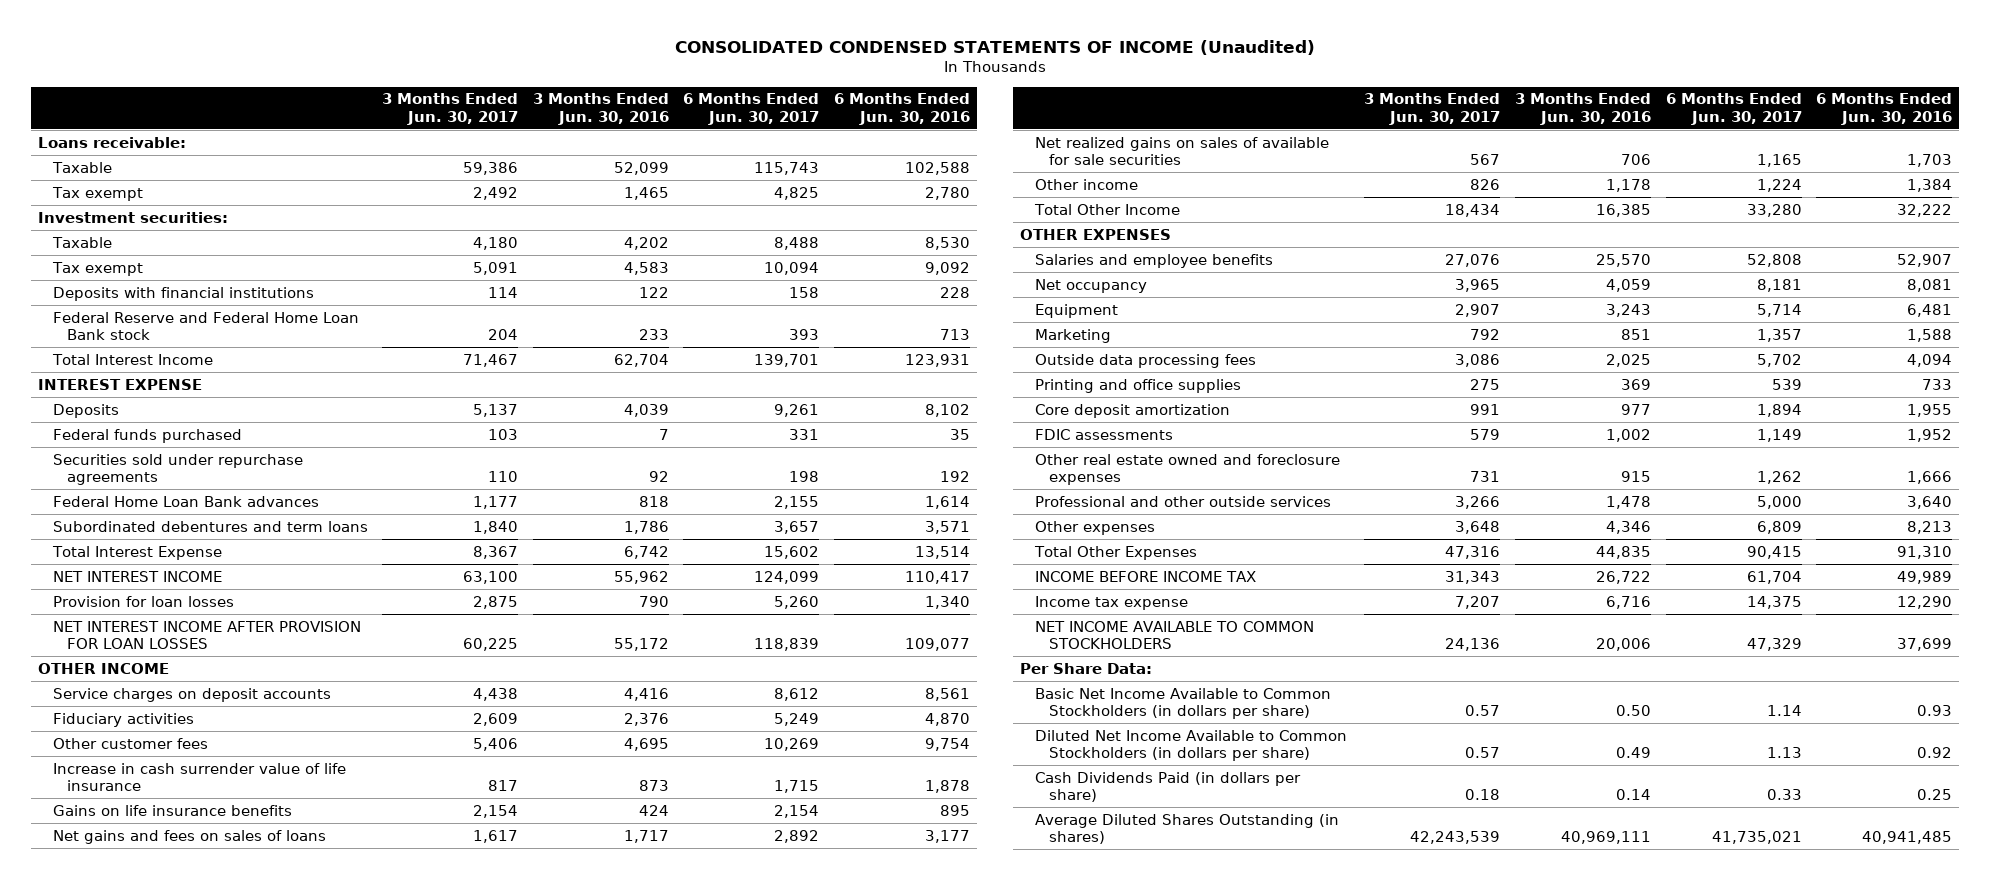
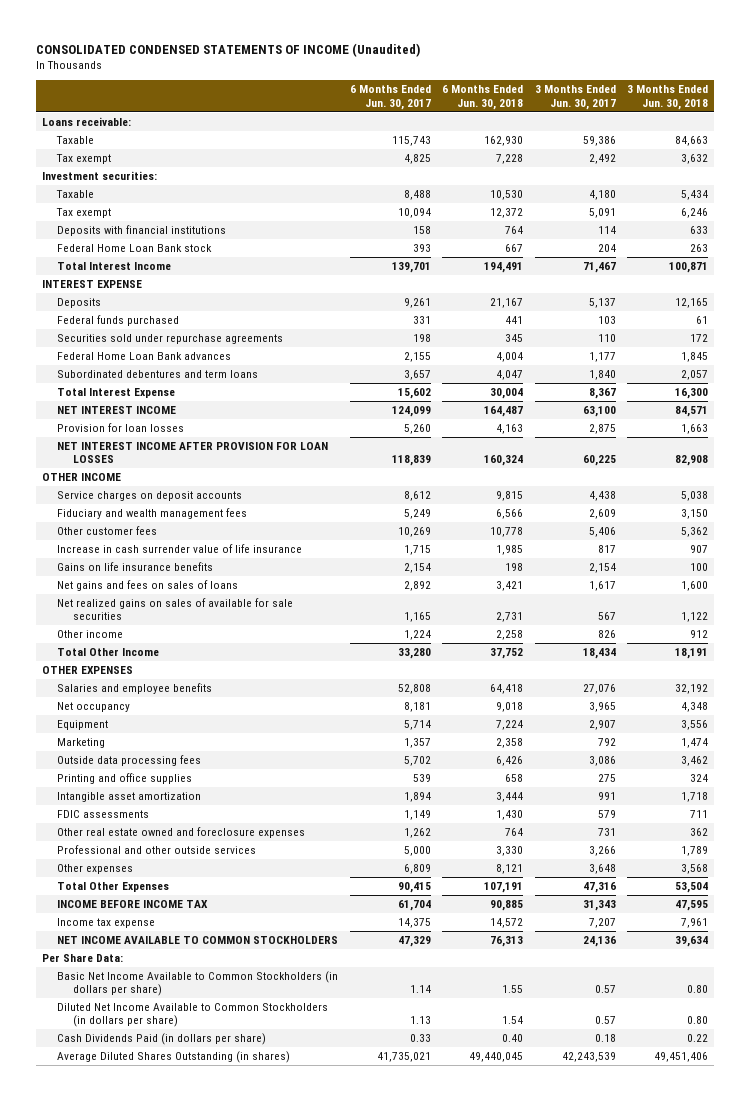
- | 3 Months Ended Jun. 30, 2017 | 3 Months Ended Jun. 30, 2016 | 6 Months Ended Jun. 30, 2017 | 6 Months Ended Jun. 30, 2016
+ | 6 Months Ended Jun. 30, 2017 | 6 Months Ended Jun. 30, 2018 | 3 Months Ended Jun. 30, 2017 | 3 Months Ended Jun. 30, 2018
- Federal Reserve and Federal Home Loan Bank stock | 204 | 233 | 393 | 713
+ Federal Home Loan Bank stock | 393 | 667 | 204 | 263
- Fiduciary activities | 2,609 | 2,376 | 5,249 | 4,870
+ Fiduciary and wealth management fees | 5,249 | 6,566 | 2,609 | 3,150
- Core deposit amortization | 991 | 977 | 1,894 | 1,955
+ Intangible asset amortization | 1,894 | 3,444 | 991 | 1,718

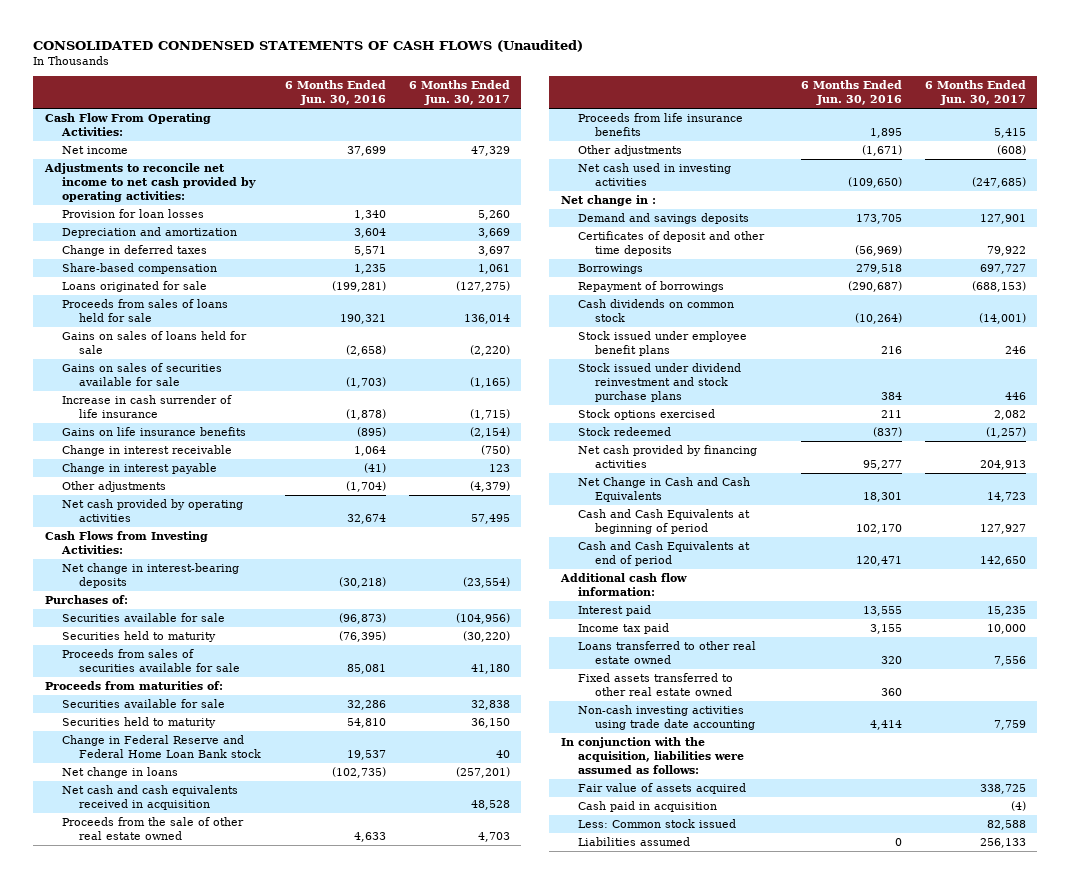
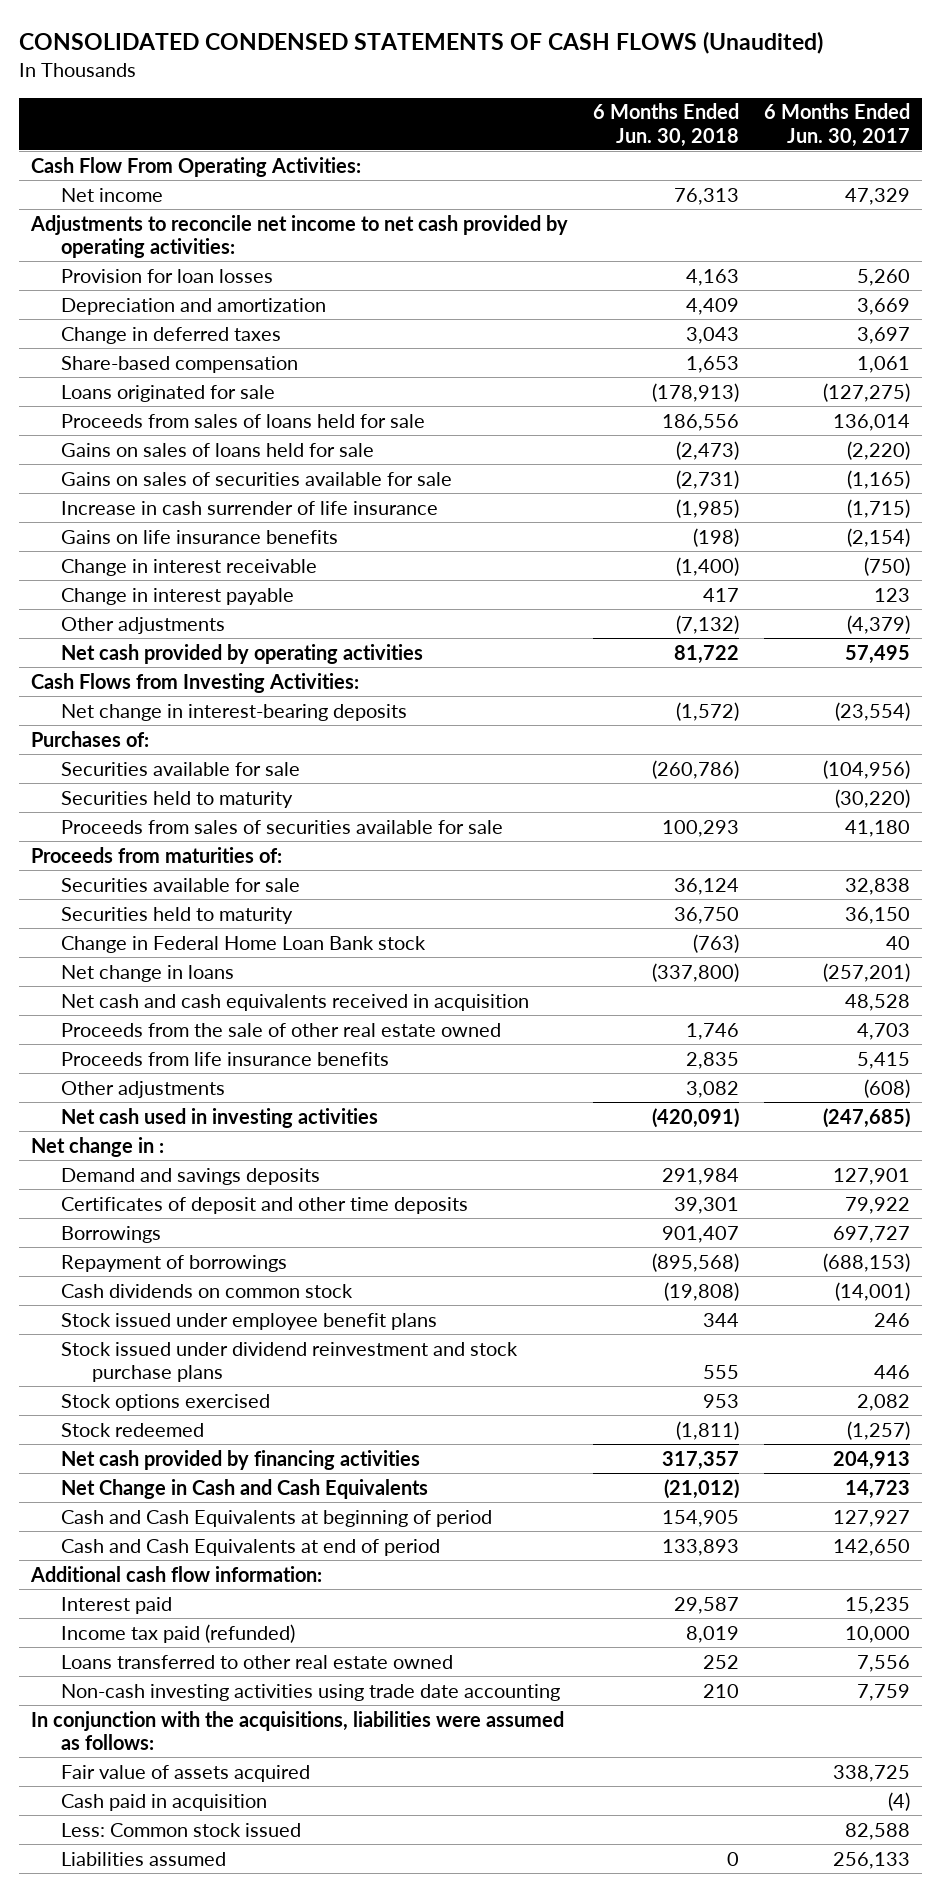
- | 6 Months Ended Jun. 30, 2016 | 6 Months Ended Jun. 30, 2017
+ | 6 Months Ended Jun. 30, 2018 | 6 Months Ended Jun. 30, 2017
- Change in Federal Reserve and Federal Home Loan Bank stock | 19,537 | 40
+ Change in Federal Home Loan Bank stock | (763) | 40
- Income tax paid | 3,155 | 10,000
+ Income tax paid (refunded) | 8,019 | 10,000
- Fixed assets transferred to other real estate owned | 360 |
- In conjunction with the acquisition, liabilities were assumed as follows:
+ In conjunction with the acquisitions, liabilities were assumed as follows:

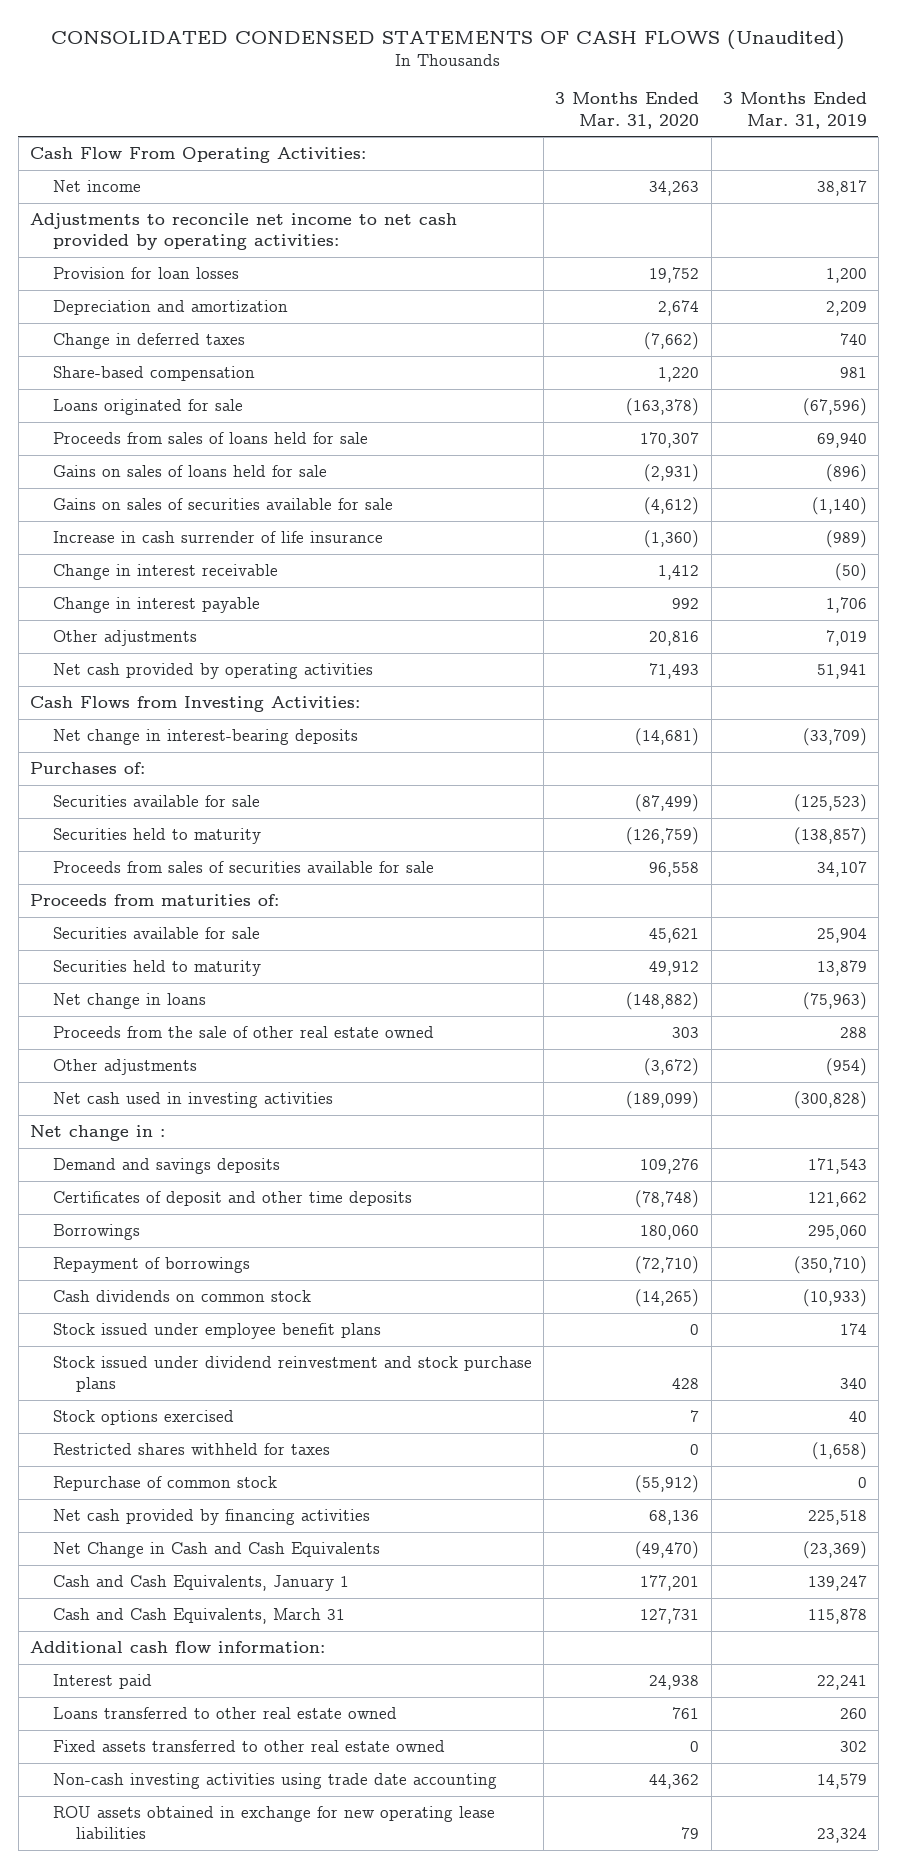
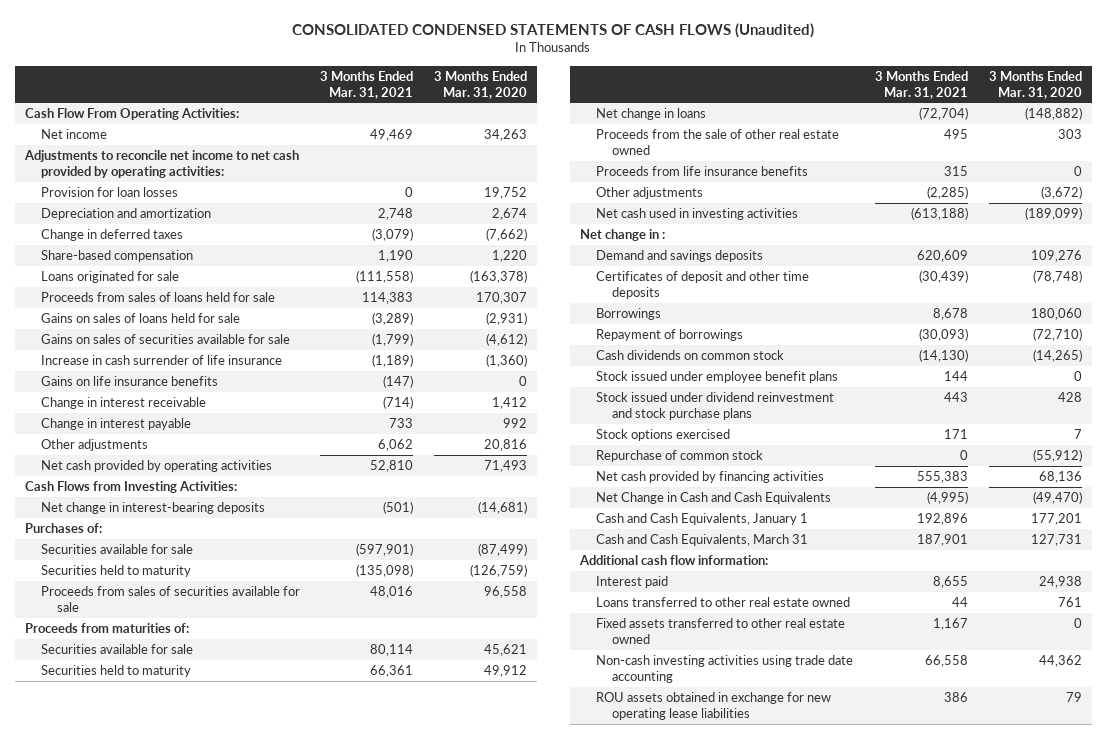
- | 3 Months Ended Mar. 31, 2020 | 3 Months Ended Mar. 31, 2019
+ | 3 Months Ended Mar. 31, 2021 | 3 Months Ended Mar. 31, 2020
+ Gains on life insurance benefits | (147) | 0
+ Proceeds from life insurance benefits | 315 | 0
- Restricted shares withheld for taxes | 0 | (1,658)

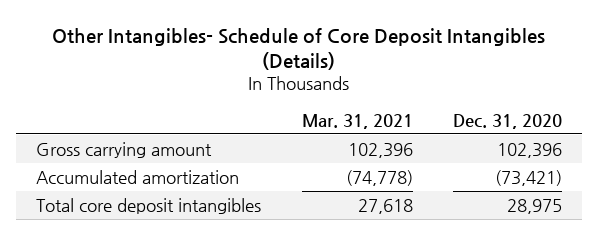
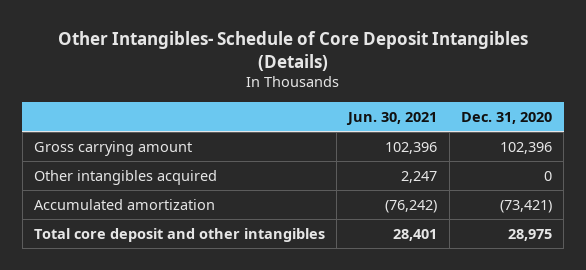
- | Mar. 31, 2021 | Dec. 31, 2020
+ | Jun. 30, 2021 | Dec. 31, 2020
+ Other intangibles acquired | 2,247 | 0
- Total core deposit intangibles | 27,618 | 28,975
+ Total core deposit and other intangibles | 28,401 | 28,975

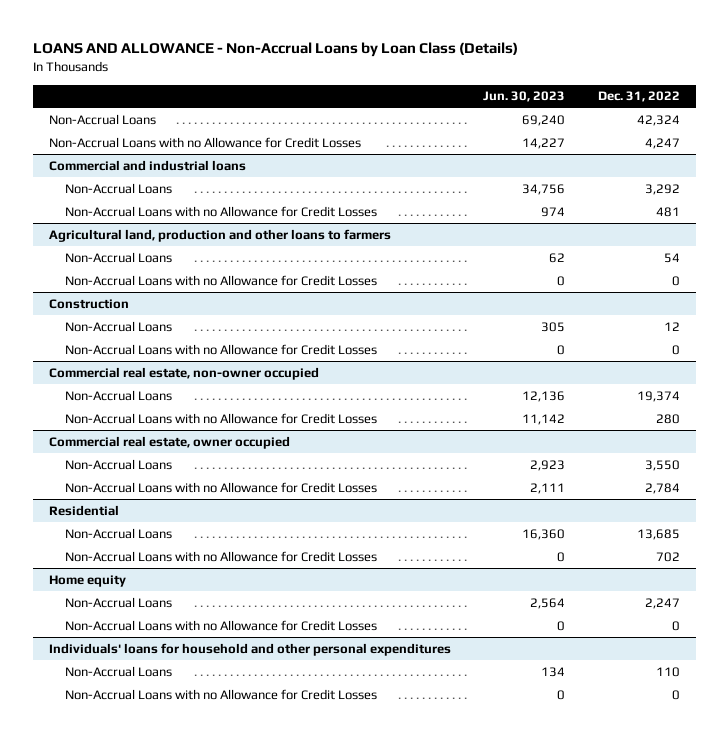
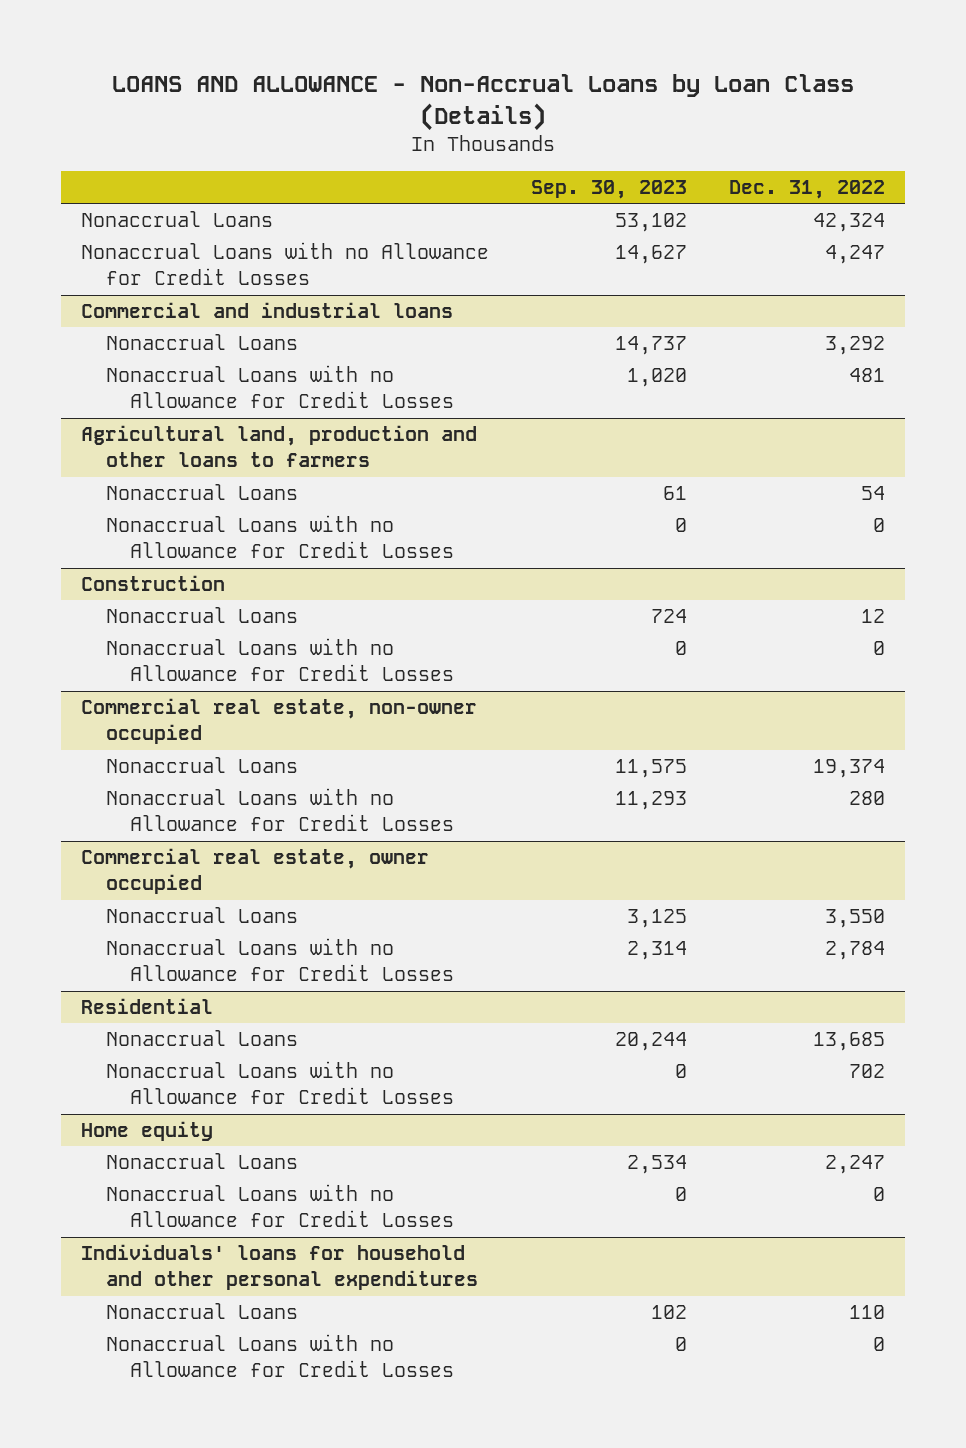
- | Jun. 30, 2023 | Dec. 31, 2022
+ | Sep. 30, 2023 | Dec. 31, 2022
- Non-Accrual Loans | 69,240 | 42,324
- Non-Accrual Loans with no Allowance for Credit Losses | 14,227 | 4,247
+ Nonaccrual Loans | 53,102 | 42,324
+ Nonaccrual Loans with no Allowance for Credit Losses | 14,627 | 4,247
@ Commercial and industrial loans
- Non-Accrual Loans | 34,756 | 3,292
- Non-Accrual Loans with no Allowance for Credit Losses | 974 | 481
+ Nonaccrual Loans | 14,737 | 3,292
+ Nonaccrual Loans with no Allowance for Credit Losses | 1,020 | 481
@ Agricultural land, production and other loans to farmers
- Non-Accrual Loans | 62 | 54
- Non-Accrual Loans with no Allowance for Credit Losses | 0 | 0
+ Nonaccrual Loans | 61 | 54
+ Nonaccrual Loans with no Allowance for Credit Losses | 0 | 0
@ Construction
- Non-Accrual Loans | 305 | 12
- Non-Accrual Loans with no Allowance for Credit Losses | 0 | 0
+ Nonaccrual Loans | 724 | 12
+ Nonaccrual Loans with no Allowance for Credit Losses | 0 | 0
@ Commercial real estate, non-owner occupied
- Non-Accrual Loans | 12,136 | 19,374
- Non-Accrual Loans with no Allowance for Credit Losses | 11,142 | 280
+ Nonaccrual Loans | 11,575 | 19,374
+ Nonaccrual Loans with no Allowance for Credit Losses | 11,293 | 280
@ Commercial real estate, owner occupied
- Non-Accrual Loans | 2,923 | 3,550
- Non-Accrual Loans with no Allowance for Credit Losses | 2,111 | 2,784
+ Nonaccrual Loans | 3,125 | 3,550
+ Nonaccrual Loans with no Allowance for Credit Losses | 2,314 | 2,784
@ Residential
- Non-Accrual Loans | 16,360 | 13,685
- Non-Accrual Loans with no Allowance for Credit Losses | 0 | 702
+ Nonaccrual Loans | 20,244 | 13,685
+ Nonaccrual Loans with no Allowance for Credit Losses | 0 | 702
@ Home equity
- Non-Accrual Loans | 2,564 | 2,247
- Non-Accrual Loans with no Allowance for Credit Losses | 0 | 0
+ Nonaccrual Loans | 2,534 | 2,247
+ Nonaccrual Loans with no Allowance for Credit Losses | 0 | 0
@ Individuals' loans for household and other personal expenditures
- Non-Accrual Loans | 134 | 110
- Non-Accrual Loans with no Allowance for Credit Losses | 0 | 0
+ Nonaccrual Loans | 102 | 110
+ Nonaccrual Loans with no Allowance for Credit Losses | 0 | 0

